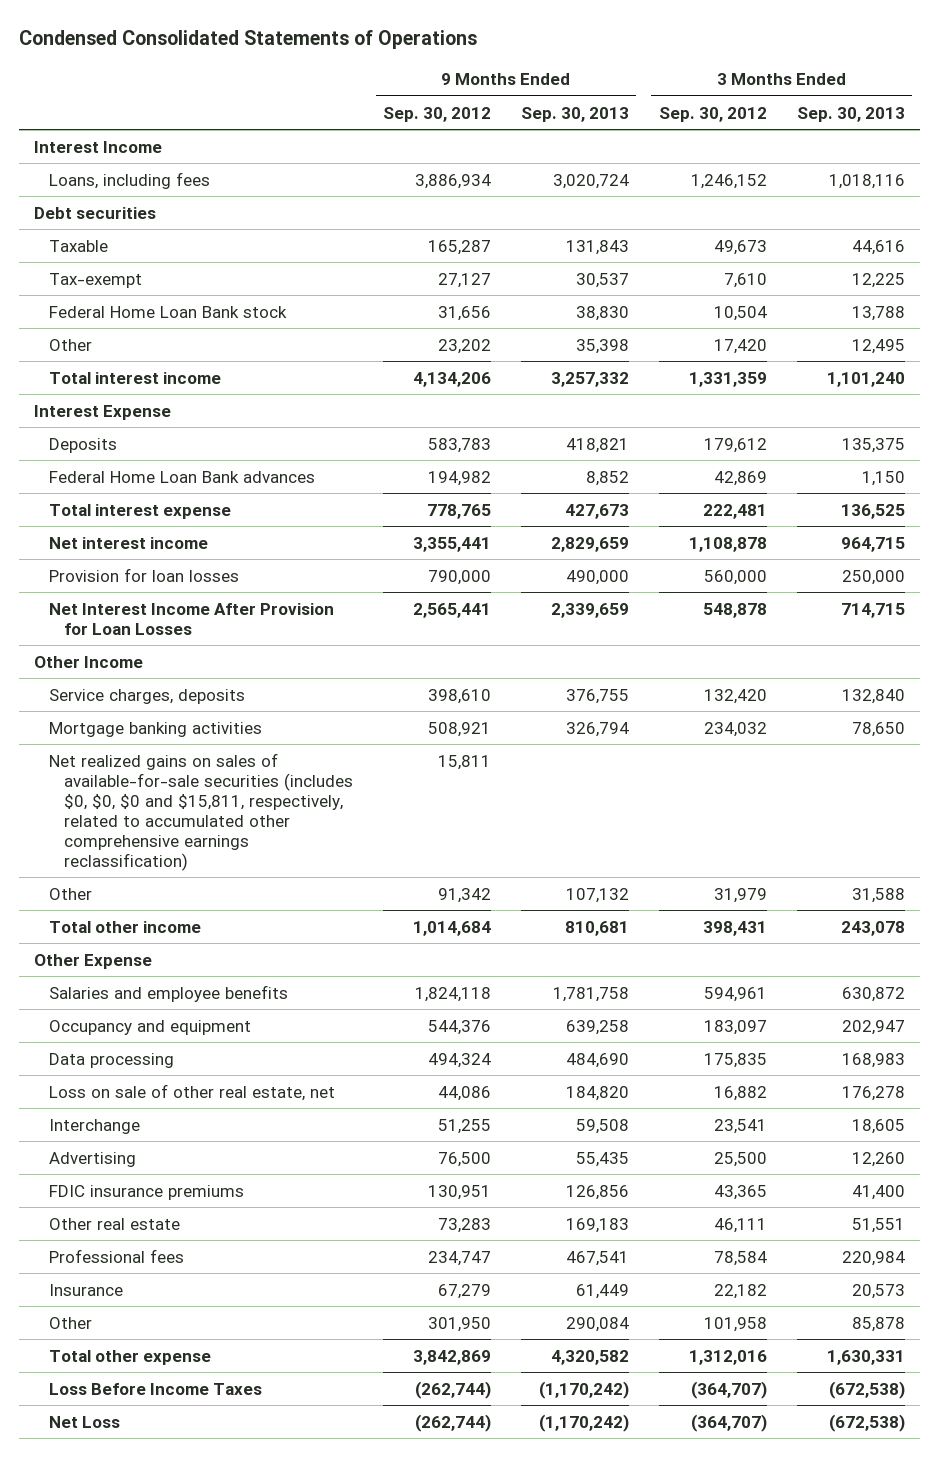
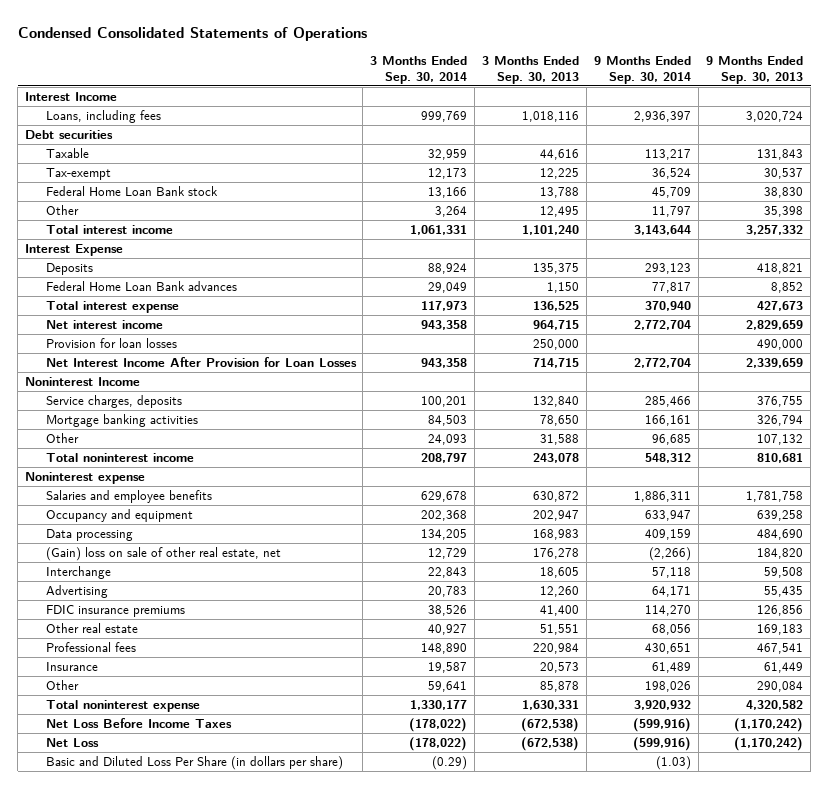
- | 9 Months Ended Sep. 30, 2012 | 9 Months Ended Sep. 30, 2013 | 3 Months Ended Sep. 30, 2012 | 3 Months Ended Sep. 30, 2013
+ | 3 Months Ended Sep. 30, 2014 | 3 Months Ended Sep. 30, 2013 | 9 Months Ended Sep. 30, 2014 | 9 Months Ended Sep. 30, 2013
- Other Income
+ Noninterest Income
- Net realized gains on sales of available-for-sale securities (includes $0, $0, $0 and $15,811, respectively, related to accumulated other comprehensive earnings reclassification) | 15,811 | | |
- Total other income | 1,014,684 | 810,681 | 398,431 | 243,078
- Other Expense
+ Total noninterest income | 208,797 | 243,078 | 548,312 | 810,681
+ Noninterest expense
- Loss on sale of other real estate, net | 44,086 | 184,820 | 16,882 | 176,278
+ (Gain) loss on sale of other real estate, net | 12,729 | 176,278 | (2,266) | 184,820
- Total other expense | 3,842,869 | 4,320,582 | 1,312,016 | 1,630,331
- Loss Before Income Taxes | (262,744) | (1,170,242) | (364,707) | (672,538)
+ Total noninterest expense | 1,330,177 | 1,630,331 | 3,920,932 | 4,320,582
+ Net Loss Before Income Taxes | (178,022) | (672,538) | (599,916) | (1,170,242)
+ Basic and Diluted Loss Per Share (in dollars per share) | (0.29) | | (1.03) |

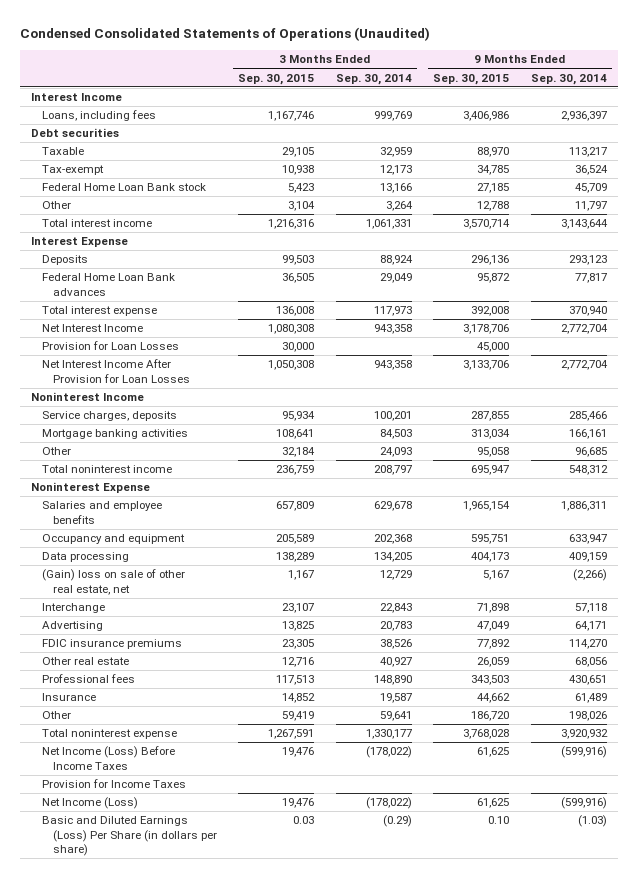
- Condensed Consolidated Statements of Operations
+ Condensed Consolidated Statements of Operations (Unaudited)
- | 3 Months Ended Sep. 30, 2014 | 3 Months Ended Sep. 30, 2013 | 9 Months Ended Sep. 30, 2014 | 9 Months Ended Sep. 30, 2013
+ | 3 Months Ended Sep. 30, 2015 | 3 Months Ended Sep. 30, 2014 | 9 Months Ended Sep. 30, 2015 | 9 Months Ended Sep. 30, 2014
- Net interest income | 943,358 | 964,715 | 2,772,704 | 2,829,659
- Provision for loan losses | | 250,000 | | 490,000
+ Net Interest Income | 1,080,308 | 943,358 | 3,178,706 | 2,772,704
+ Provision for Loan Losses | 30,000 | | 45,000 |
- Noninterest expense
+ Noninterest Expense
- Net Loss Before Income Taxes | (178,022) | (672,538) | (599,916) | (1,170,242)
- Net Loss | (178,022) | (672,538) | (599,916) | (1,170,242)
- Basic and Diluted Loss Per Share (in dollars per share) | (0.29) | | (1.03) |
+ Net Income (Loss) Before Income Taxes | 19,476 | (178,022) | 61,625 | (599,916)
+ Provision for Income Taxes
+ Net Income (Loss) | 19,476 | (178,022) | 61,625 | (599,916)
+ Basic and Diluted Earnings (Loss) Per Share (in dollars per share) | 0.03 | (0.29) | 0.10 | (1.03)

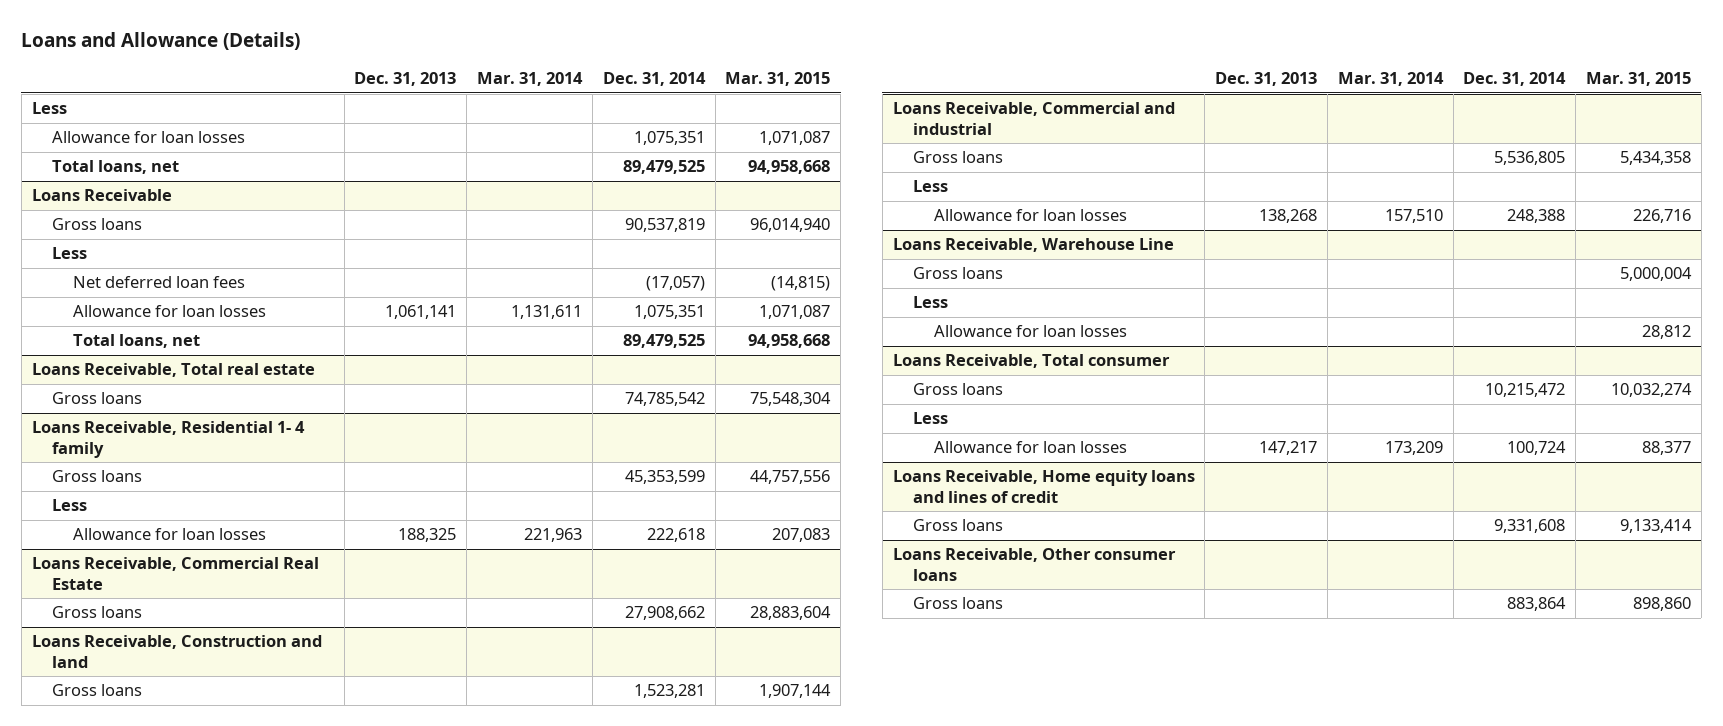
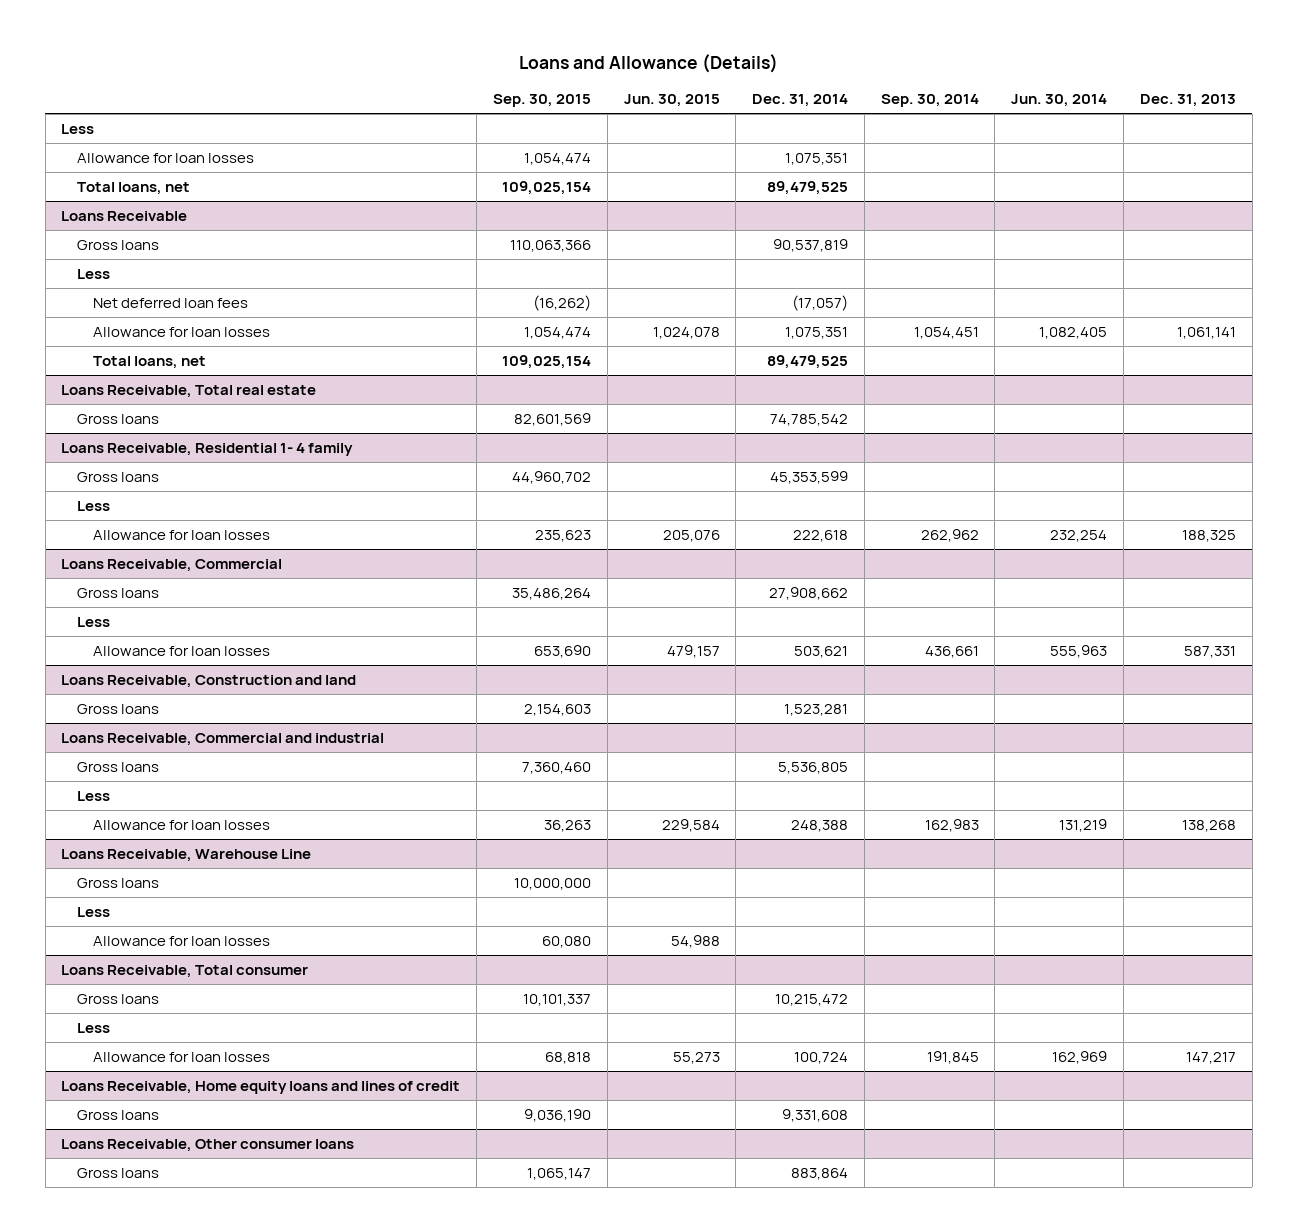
- | Dec. 31, 2013 | Mar. 31, 2014 | Dec. 31, 2014 | Mar. 31, 2015
+ | Sep. 30, 2015 | Jun. 30, 2015 | Dec. 31, 2014 | Sep. 30, 2014 | Jun. 30, 2014 | Dec. 31, 2013
- Loans Receivable, Commercial Real Estate
+ Loans Receivable, Commercial
+ Less
+ Allowance for loan losses | 653,690 | 479,157 | 503,621 | 436,661 | 555,963 | 587,331

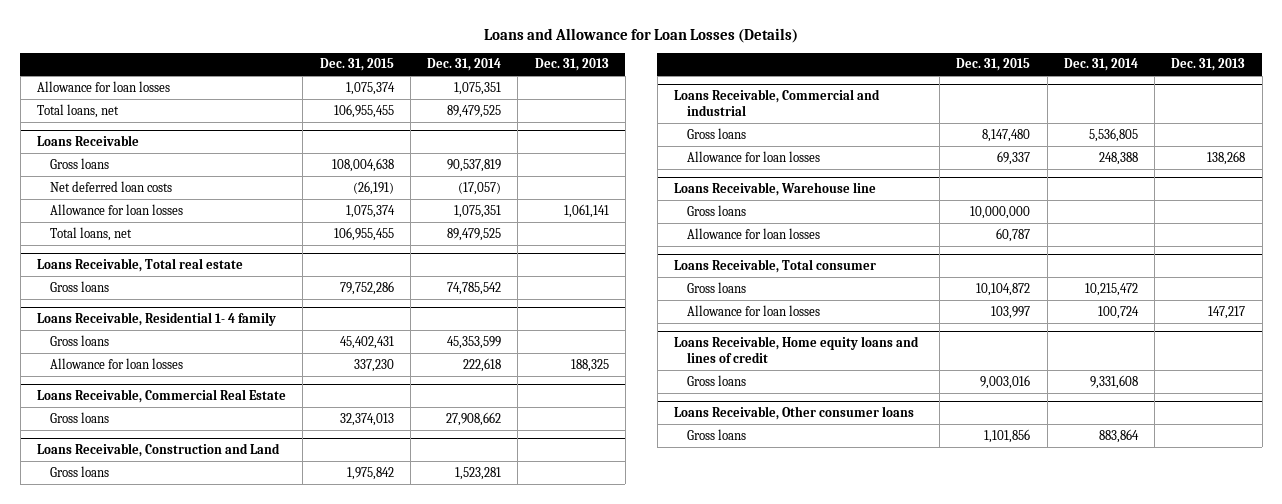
- Loans and Allowance (Details)
+ Loans and Allowance for Loan Losses (Details)
- | Sep. 30, 2015 | Jun. 30, 2015 | Dec. 31, 2014 | Sep. 30, 2014 | Jun. 30, 2014 | Dec. 31, 2013
+ | Dec. 31, 2015 | Dec. 31, 2014 | Dec. 31, 2013
- Less
@ Loans Receivable
- Less
- Net deferred loan fees | (16,262) | | (17,057) | | |
+ Net deferred loan costs | (26,191) | (17,057) |
@ Loans Receivable, Residential 1- 4 family
- Less
- Loans Receivable, Commercial
+ Loans Receivable, Commercial Real Estate
- Less
- Allowance for loan losses | 653,690 | 479,157 | 503,621 | 436,661 | 555,963 | 587,331
- Loans Receivable, Construction and land
+ Loans Receivable, Construction and Land
@ Loans Receivable, Commercial and industrial
- Less
- Loans Receivable, Warehouse Line
+ Loans Receivable, Warehouse line
- Less
@ Loans Receivable, Total consumer
- Less

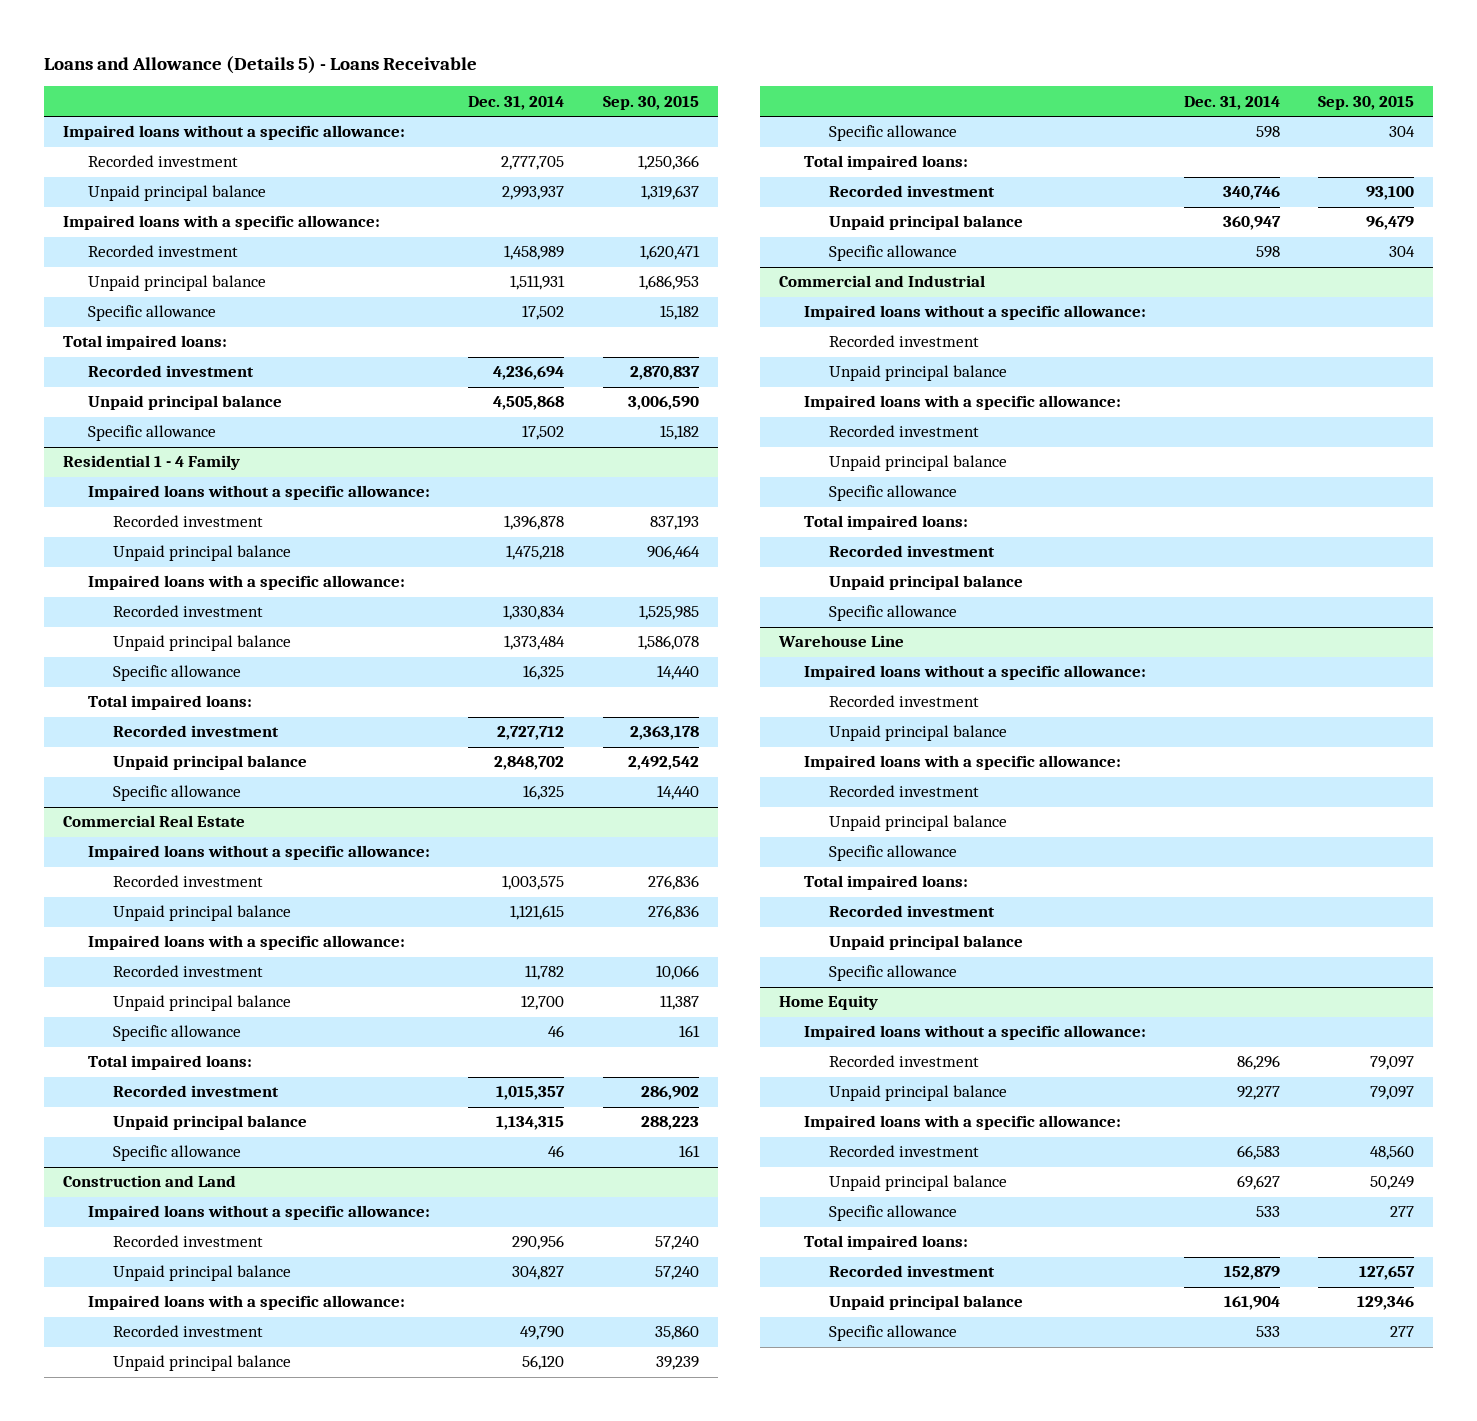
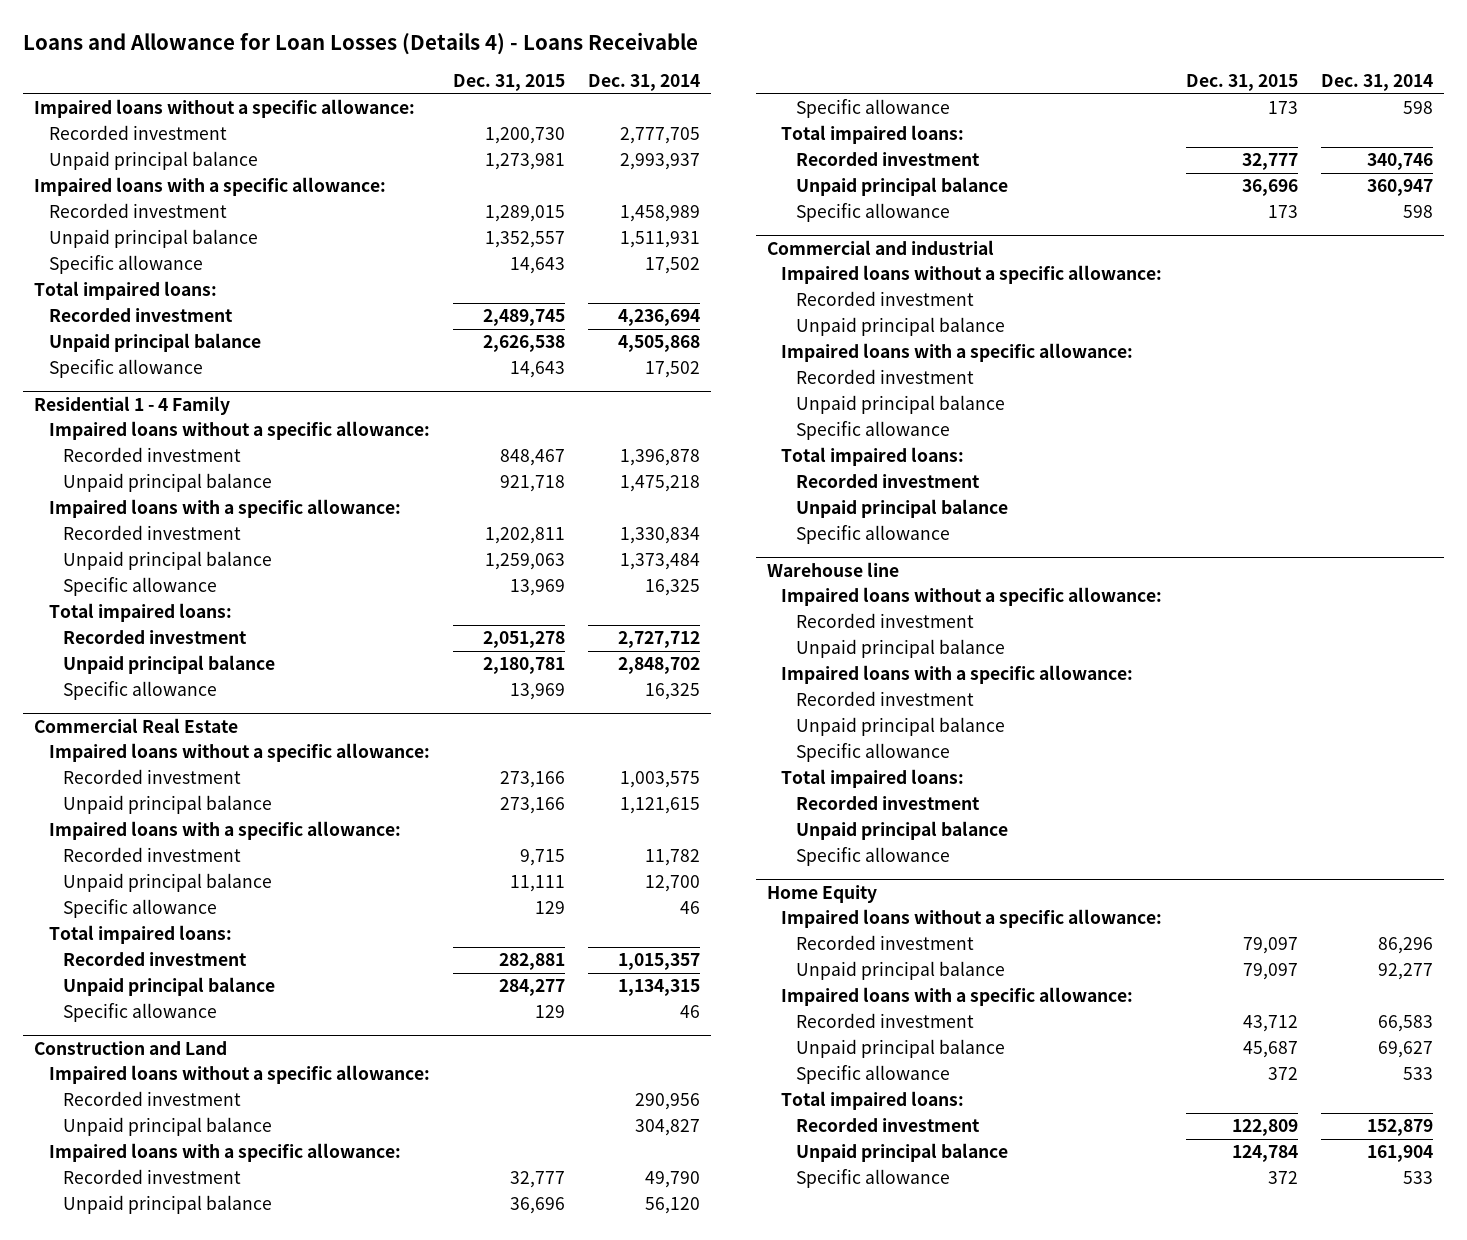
- Loans and Allowance (Details 5) - Loans Receivable
+ Loans and Allowance for Loan Losses (Details 4) - Loans Receivable
- | Dec. 31, 2014 | Sep. 30, 2015
+ | Dec. 31, 2015 | Dec. 31, 2014
- Commercial and Industrial
+ Commercial and industrial
- Warehouse Line
+ Warehouse line

